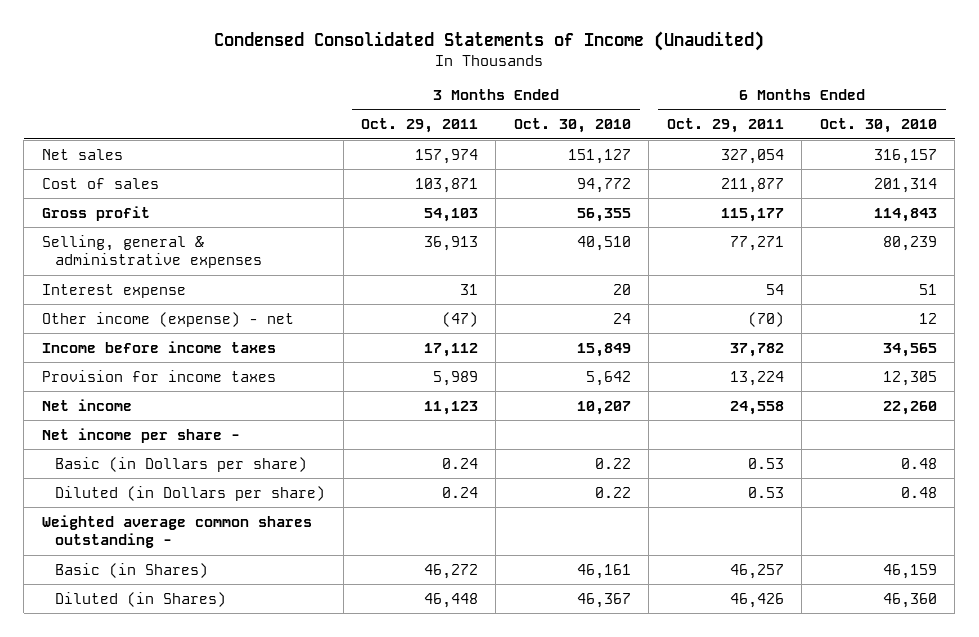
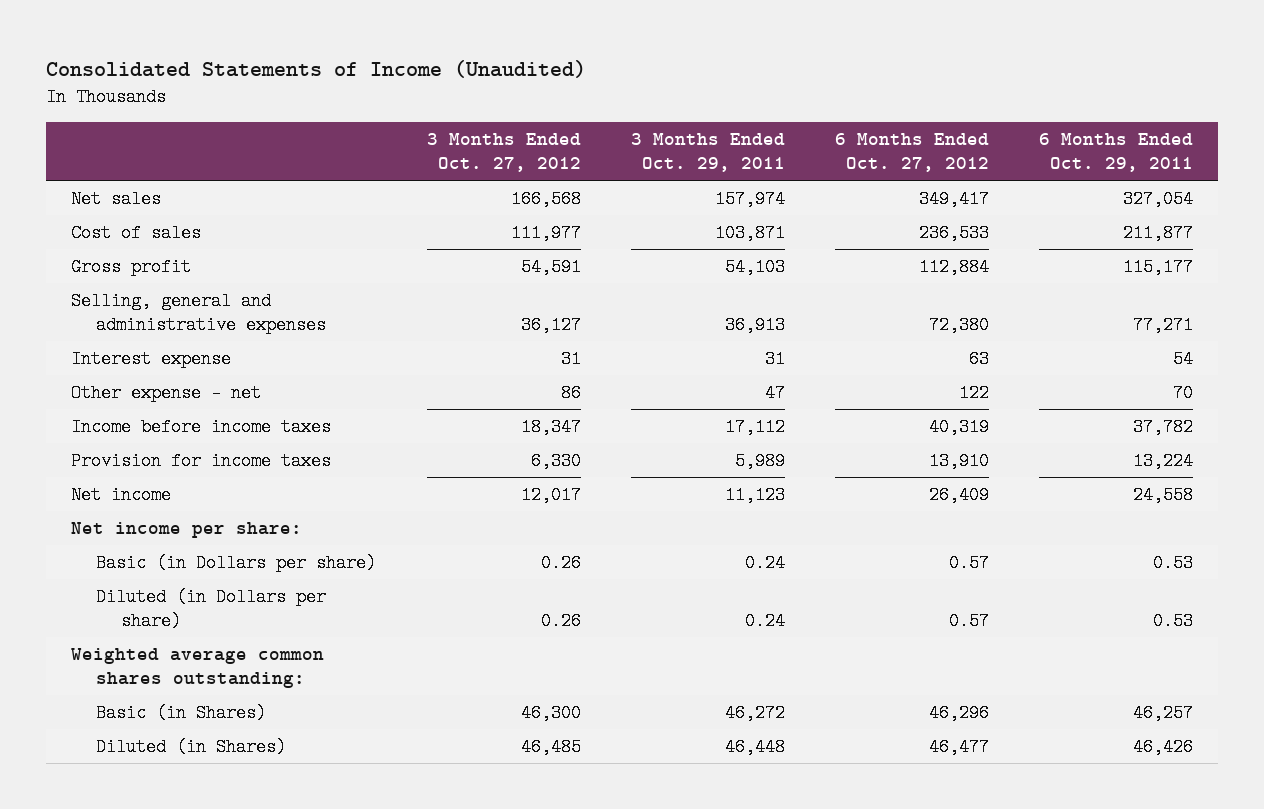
- Condensed Consolidated Statements of Income (Unaudited)
+ Consolidated Statements of Income (Unaudited)
- | 3 Months Ended Oct. 29, 2011 | 3 Months Ended Oct. 30, 2010 | 6 Months Ended Oct. 29, 2011 | 6 Months Ended Oct. 30, 2010
+ | 3 Months Ended Oct. 27, 2012 | 3 Months Ended Oct. 29, 2011 | 6 Months Ended Oct. 27, 2012 | 6 Months Ended Oct. 29, 2011
- Selling, general & administrative expenses | 36,913 | 40,510 | 77,271 | 80,239
+ Selling, general and administrative expenses | 36,127 | 36,913 | 72,380 | 77,271
- Other income (expense) - net | (47) | 24 | (70) | 12
+ Other expense - net | 86 | 47 | 122 | 70
- Net income per share -
+ Net income per share:
- Weighted average common shares outstanding -
+ Weighted average common shares outstanding:

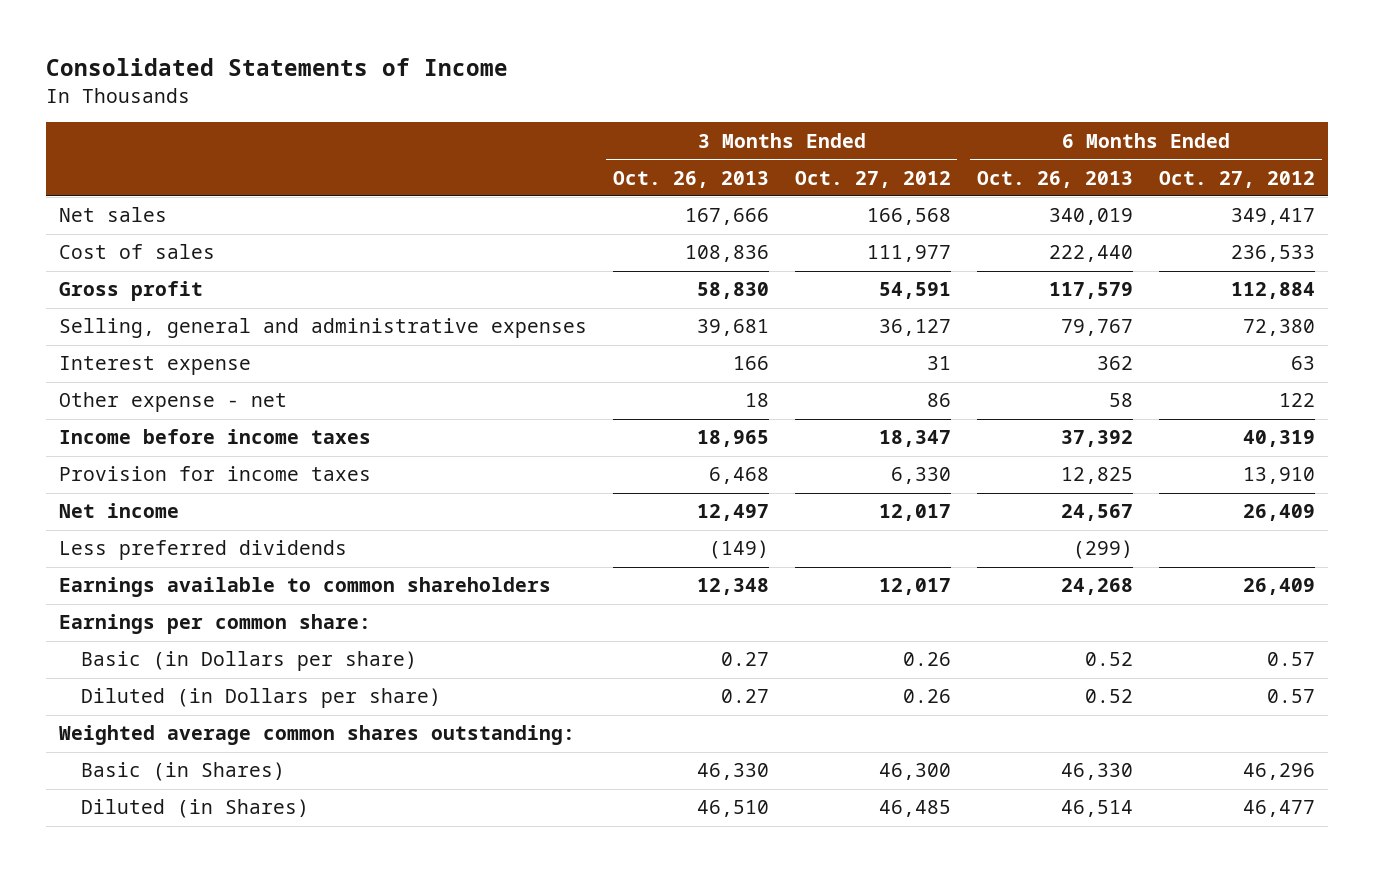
- Consolidated Statements of Income (Unaudited)
+ Consolidated Statements of Income
- | 3 Months Ended Oct. 27, 2012 | 3 Months Ended Oct. 29, 2011 | 6 Months Ended Oct. 27, 2012 | 6 Months Ended Oct. 29, 2011
+ | 3 Months Ended Oct. 26, 2013 | 3 Months Ended Oct. 27, 2012 | 6 Months Ended Oct. 26, 2013 | 6 Months Ended Oct. 27, 2012
- Net income per share:
+ Less preferred dividends | (149) | | (299) |
+ Earnings available to common shareholders | 12,348 | 12,017 | 24,268 | 26,409
+ Earnings per common share:

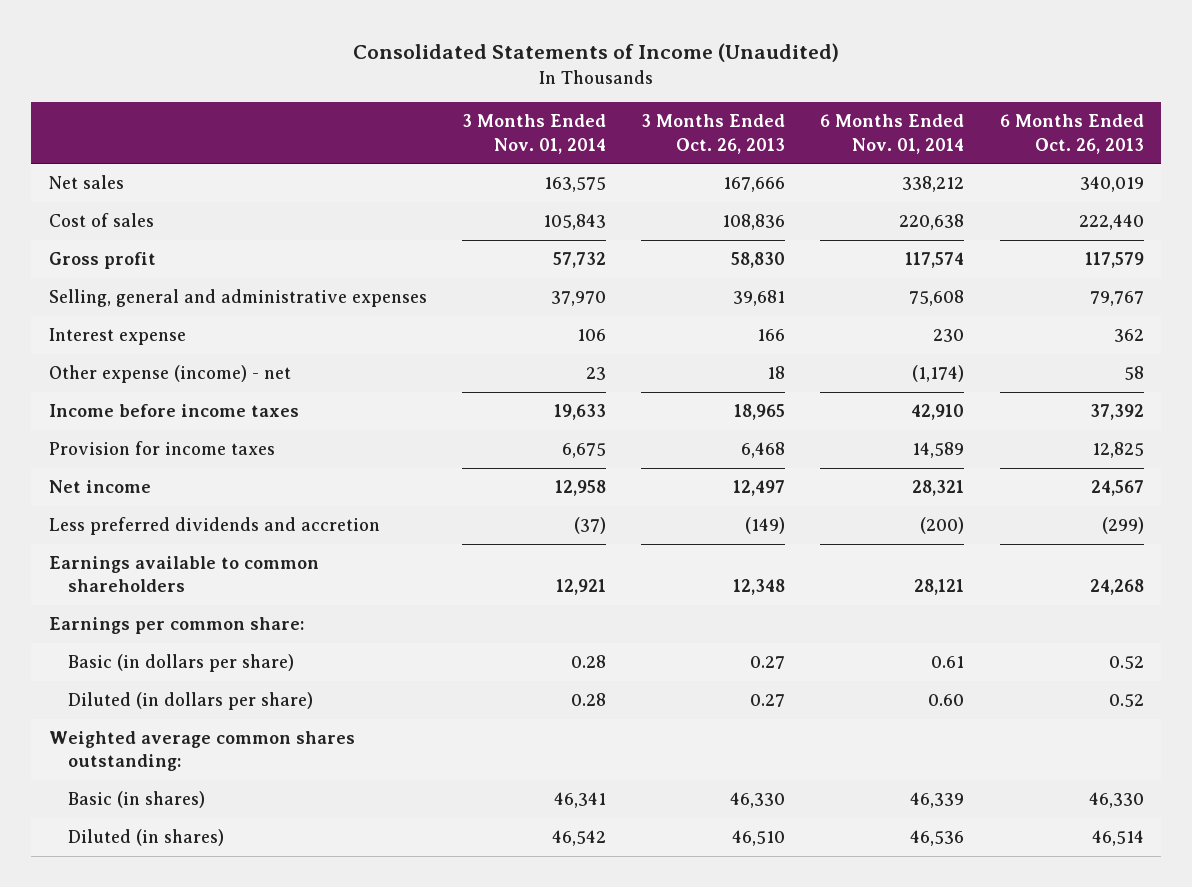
- Consolidated Statements of Income
+ Consolidated Statements of Income (Unaudited)
- | 3 Months Ended Oct. 26, 2013 | 3 Months Ended Oct. 27, 2012 | 6 Months Ended Oct. 26, 2013 | 6 Months Ended Oct. 27, 2012
+ | 3 Months Ended Nov. 01, 2014 | 3 Months Ended Oct. 26, 2013 | 6 Months Ended Nov. 01, 2014 | 6 Months Ended Oct. 26, 2013
- Other expense - net | 18 | 86 | 58 | 122
+ Other expense (income) - net | 23 | 18 | (1,174) | 58
- Less preferred dividends | (149) | | (299) |
+ Less preferred dividends and accretion | (37) | (149) | (200) | (299)
- Basic (in Dollars per share) | 0.27 | 0.26 | 0.52 | 0.57
- Diluted (in Dollars per share) | 0.27 | 0.26 | 0.52 | 0.57
+ Basic (in dollars per share) | 0.28 | 0.27 | 0.61 | 0.52
+ Diluted (in dollars per share) | 0.28 | 0.27 | 0.60 | 0.52
- Basic (in Shares) | 46,330 | 46,300 | 46,330 | 46,296
- Diluted (in Shares) | 46,510 | 46,485 | 46,514 | 46,477
+ Basic (in shares) | 46,341 | 46,330 | 46,339 | 46,330
+ Diluted (in shares) | 46,542 | 46,510 | 46,536 | 46,514

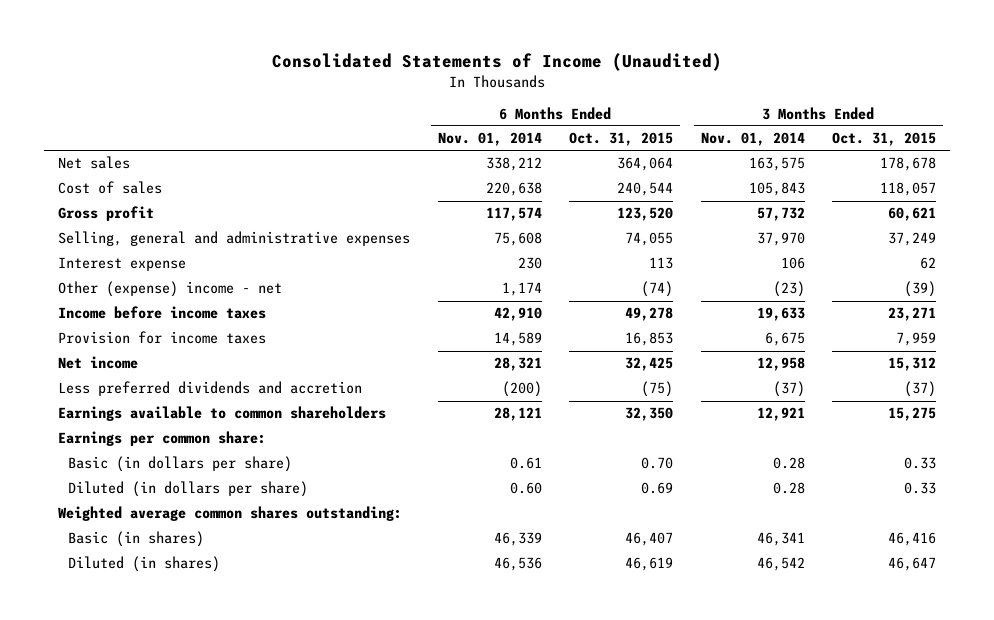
- | 3 Months Ended Nov. 01, 2014 | 3 Months Ended Oct. 26, 2013 | 6 Months Ended Nov. 01, 2014 | 6 Months Ended Oct. 26, 2013
+ | 6 Months Ended Nov. 01, 2014 | 6 Months Ended Oct. 31, 2015 | 3 Months Ended Nov. 01, 2014 | 3 Months Ended Oct. 31, 2015
- Other expense (income) - net | 23 | 18 | (1,174) | 58
+ Other (expense) income - net | 1,174 | (74) | (23) | (39)

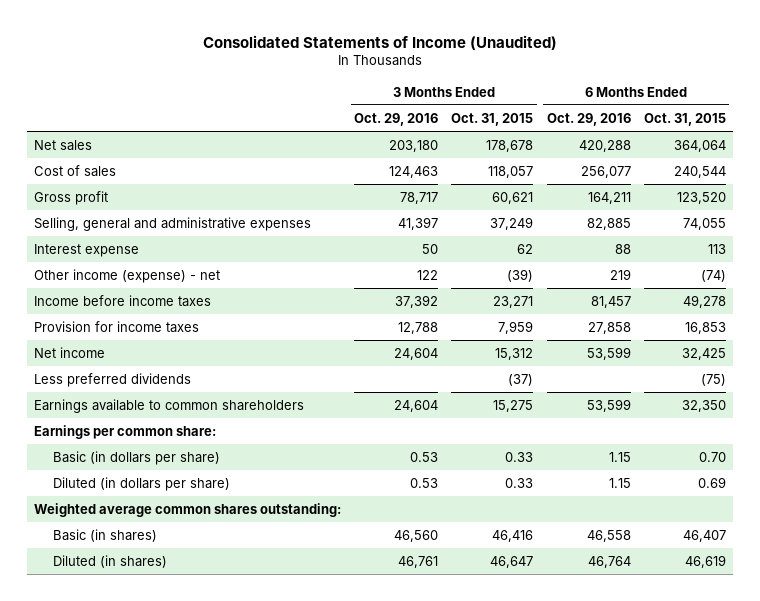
- | 6 Months Ended Nov. 01, 2014 | 6 Months Ended Oct. 31, 2015 | 3 Months Ended Nov. 01, 2014 | 3 Months Ended Oct. 31, 2015
+ | 3 Months Ended Oct. 29, 2016 | 3 Months Ended Oct. 31, 2015 | 6 Months Ended Oct. 29, 2016 | 6 Months Ended Oct. 31, 2015
- Other (expense) income - net | 1,174 | (74) | (23) | (39)
+ Other income (expense) - net | 122 | (39) | 219 | (74)
- Less preferred dividends and accretion | (200) | (75) | (37) | (37)
+ Less preferred dividends | | (37) | | (75)

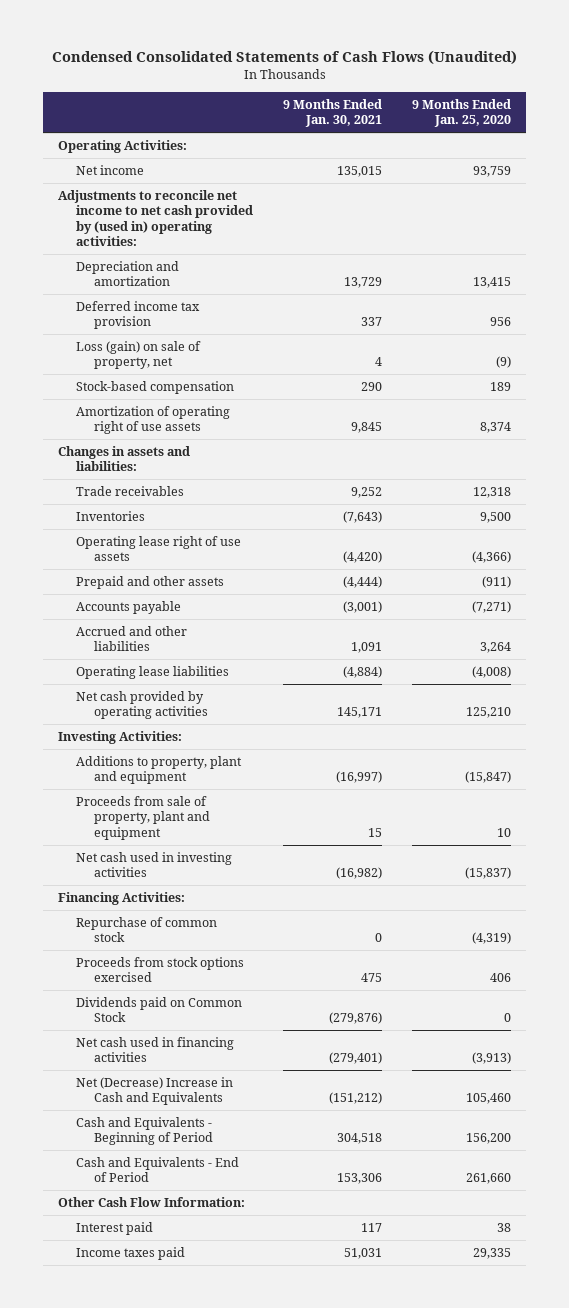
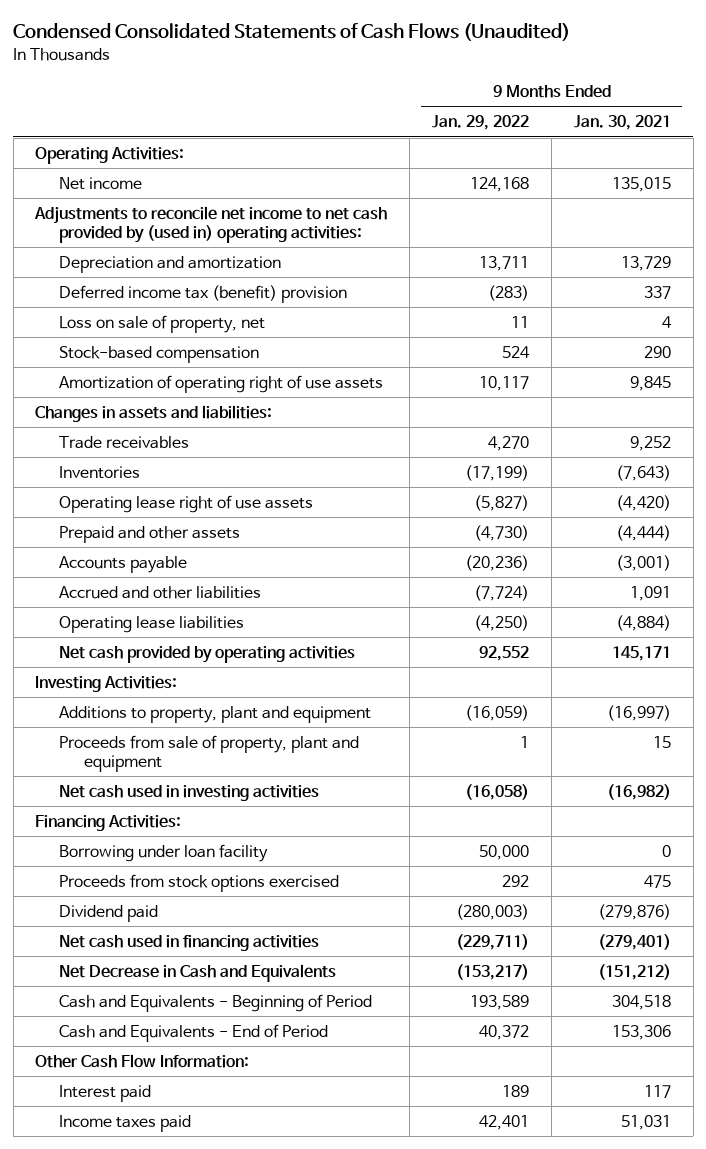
- | 9 Months Ended Jan. 30, 2021 | 9 Months Ended Jan. 25, 2020
+ | 9 Months Ended Jan. 29, 2022 | 9 Months Ended Jan. 30, 2021
- Deferred income tax provision | 337 | 956
- Loss (gain) on sale of property, net | 4 | (9)
+ Deferred income tax (benefit) provision | (283) | 337
+ Loss on sale of property, net | 11 | 4
- Repurchase of common stock | 0 | (4,319)
+ Borrowing under loan facility | 50,000 | 0
- Dividends paid on Common Stock | (279,876) | 0
+ Dividend paid | (280,003) | (279,876)
- Net (Decrease) Increase in Cash and Equivalents | (151,212) | 105,460
+ Net Decrease in Cash and Equivalents | (153,217) | (151,212)

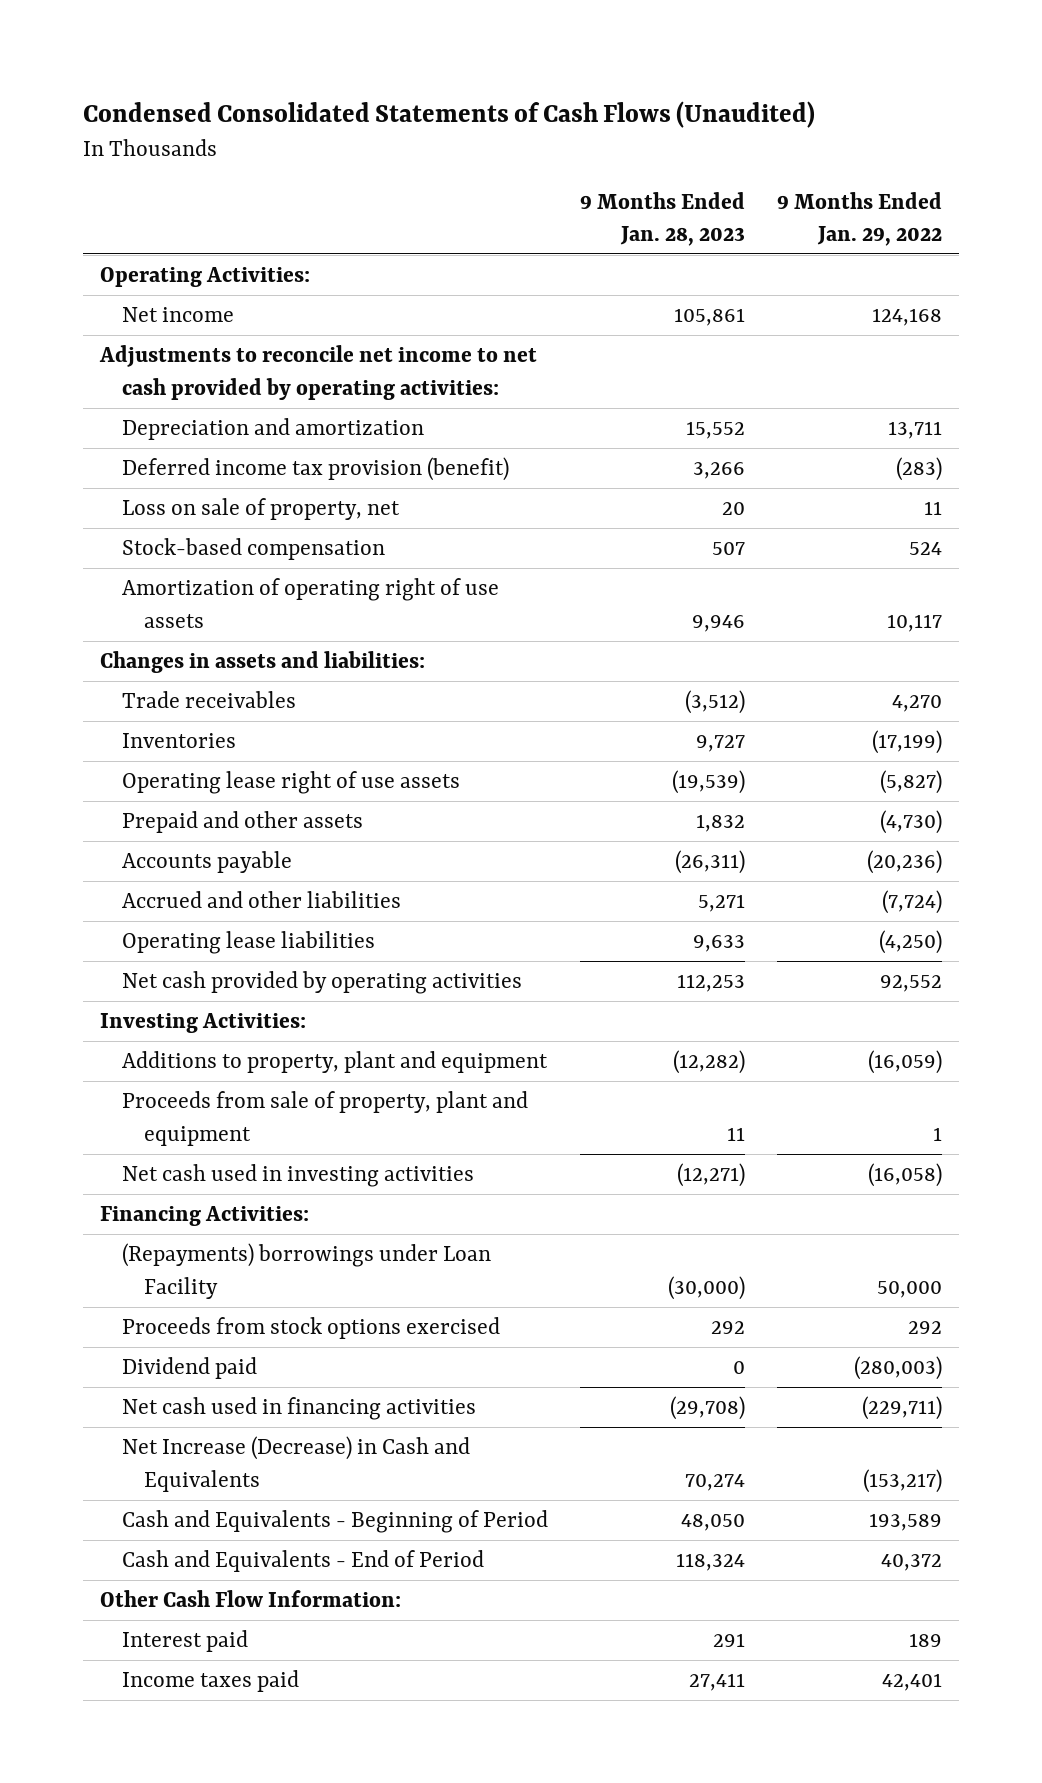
- | 9 Months Ended Jan. 29, 2022 | 9 Months Ended Jan. 30, 2021
+ | 9 Months Ended Jan. 28, 2023 | 9 Months Ended Jan. 29, 2022
- Adjustments to reconcile net income to net cash provided by (used in) operating activities:
+ Adjustments to reconcile net income to net cash provided by operating activities:
- Deferred income tax (benefit) provision | (283) | 337
+ Deferred income tax provision (benefit) | 3,266 | (283)
- Borrowing under loan facility | 50,000 | 0
+ (Repayments) borrowings under Loan Facility | (30,000) | 50,000
- Net Decrease in Cash and Equivalents | (153,217) | (151,212)
+ Net Increase (Decrease) in Cash and Equivalents | 70,274 | (153,217)

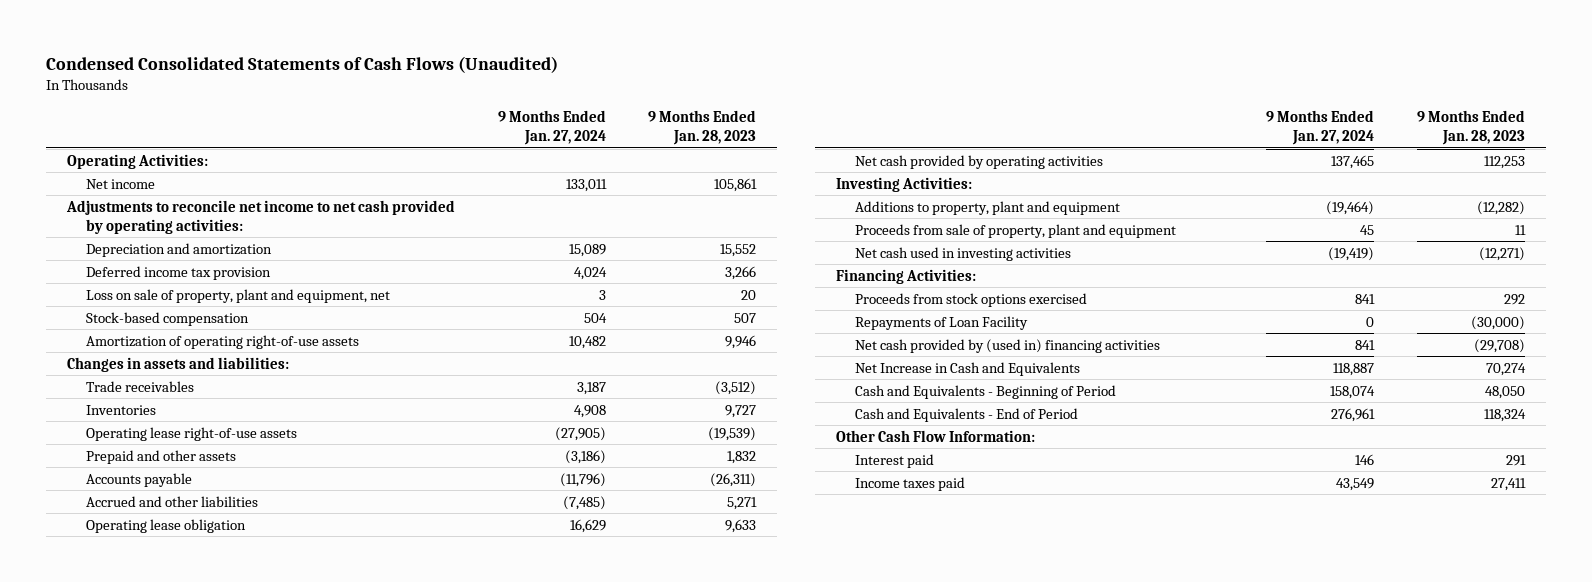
- | 9 Months Ended Jan. 28, 2023 | 9 Months Ended Jan. 29, 2022
+ | 9 Months Ended Jan. 27, 2024 | 9 Months Ended Jan. 28, 2023
- Deferred income tax provision (benefit) | 3,266 | (283)
- Loss on sale of property, net | 20 | 11
+ Deferred income tax provision | 4,024 | 3,266
+ Loss on sale of property, plant and equipment, net | 3 | 20
- Amortization of operating right of use assets | 9,946 | 10,117
+ Amortization of operating right-of-use assets | 10,482 | 9,946
- Operating lease right of use assets | (19,539) | (5,827)
+ Operating lease right-of-use assets | (27,905) | (19,539)
- Operating lease liabilities | 9,633 | (4,250)
+ Operating lease obligation | 16,629 | 9,633
- (Repayments) borrowings under Loan Facility | (30,000) | 50,000
- Dividend paid | 0 | (280,003)
- Net cash used in financing activities | (29,708) | (229,711)
- Net Increase (Decrease) in Cash and Equivalents | 70,274 | (153,217)
+ Repayments of Loan Facility | 0 | (30,000)
+ Net cash provided by (used in) financing activities | 841 | (29,708)
+ Net Increase in Cash and Equivalents | 118,887 | 70,274

